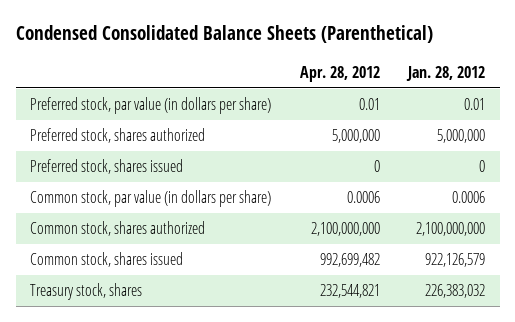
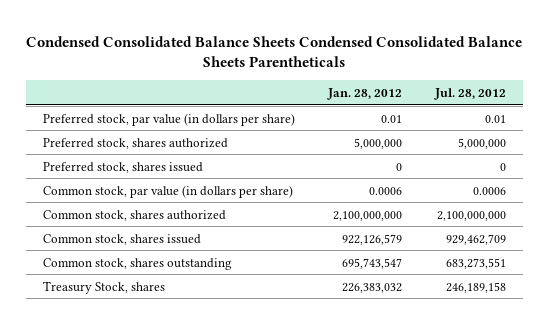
- Condensed Consolidated Balance Sheets (Parenthetical)
+ Condensed Consolidated Balance Sheets Condensed Consolidated Balance Sheets Parentheticals
- | Apr. 28, 2012 | Jan. 28, 2012
+ | Jan. 28, 2012 | Jul. 28, 2012
- Treasury stock, shares | 232,544,821 | 226,383,032
+ Common stock, shares outstanding | 695,743,547 | 683,273,551
+ Treasury Stock, shares | 226,383,032 | 246,189,158

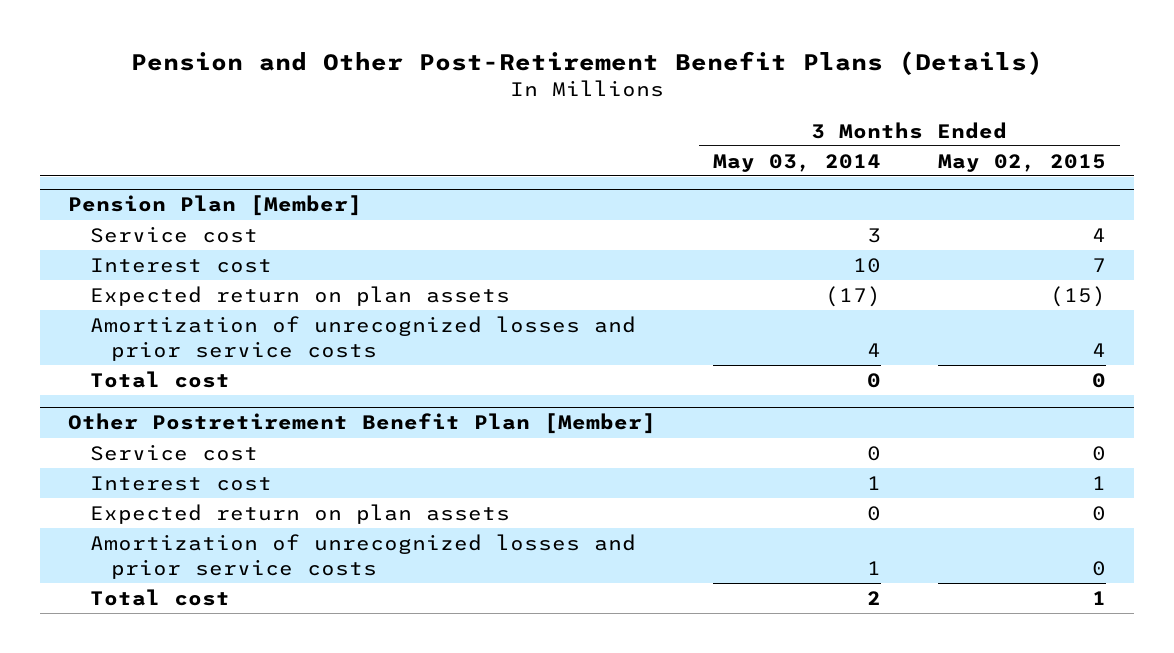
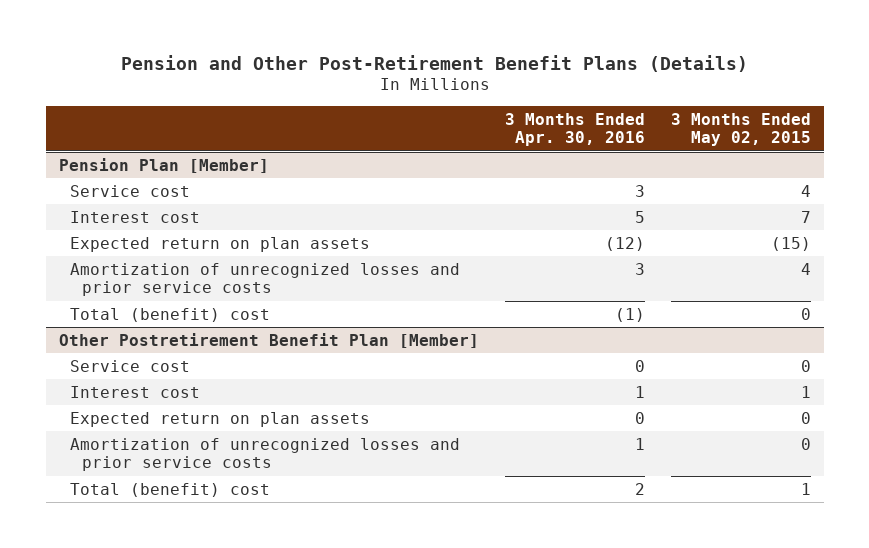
- | 3 Months Ended May 03, 2014 | 3 Months Ended May 02, 2015
+ | 3 Months Ended Apr. 30, 2016 | 3 Months Ended May 02, 2015
@ Pension Plan [Member]
- Total cost | 0 | 0
+ Total (benefit) cost | (1) | 0
@ Other Postretirement Benefit Plan [Member]
- Total cost | 2 | 1
+ Total (benefit) cost | 2 | 1

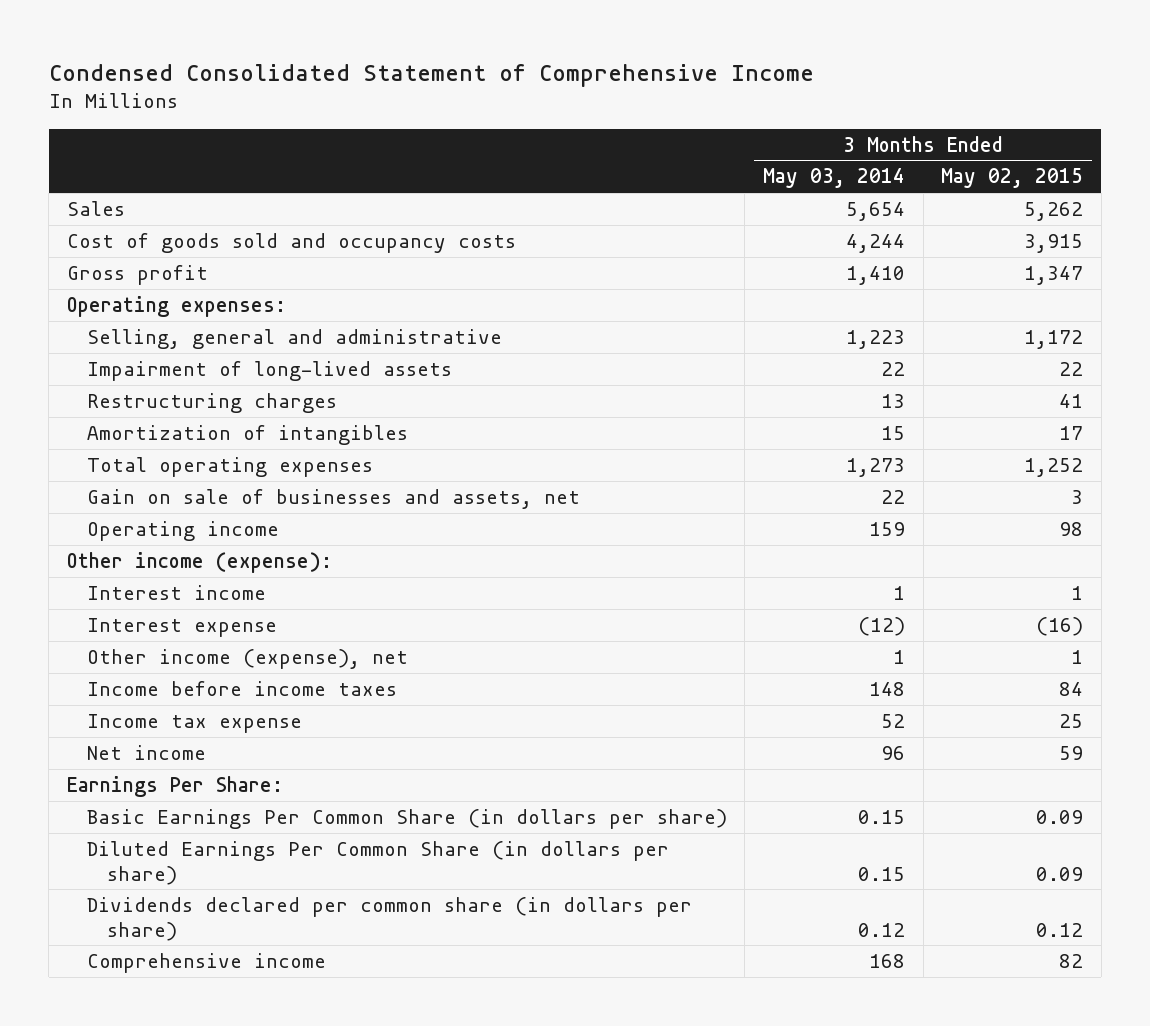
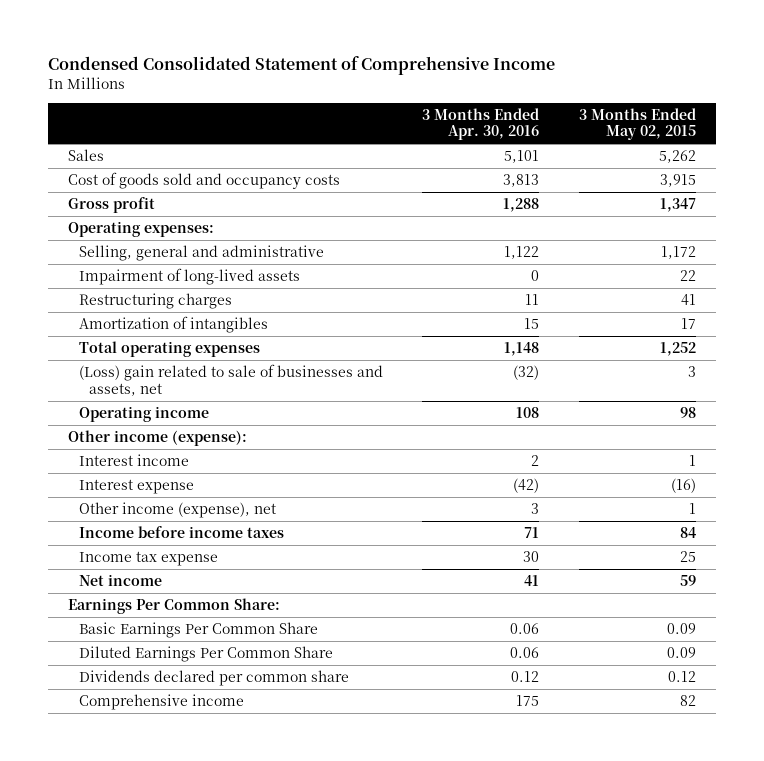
- | 3 Months Ended May 03, 2014 | 3 Months Ended May 02, 2015
+ | 3 Months Ended Apr. 30, 2016 | 3 Months Ended May 02, 2015
- Gain on sale of businesses and assets, net | 22 | 3
+ (Loss) gain related to sale of businesses and assets, net | (32) | 3
- Earnings Per Share:
- Basic Earnings Per Common Share (in dollars per share) | 0.15 | 0.09
- Diluted Earnings Per Common Share (in dollars per share) | 0.15 | 0.09
- Dividends declared per common share (in dollars per share) | 0.12 | 0.12
+ Earnings Per Common Share:
+ Basic Earnings Per Common Share | 0.06 | 0.09
+ Diluted Earnings Per Common Share | 0.06 | 0.09
+ Dividends declared per common share | 0.12 | 0.12

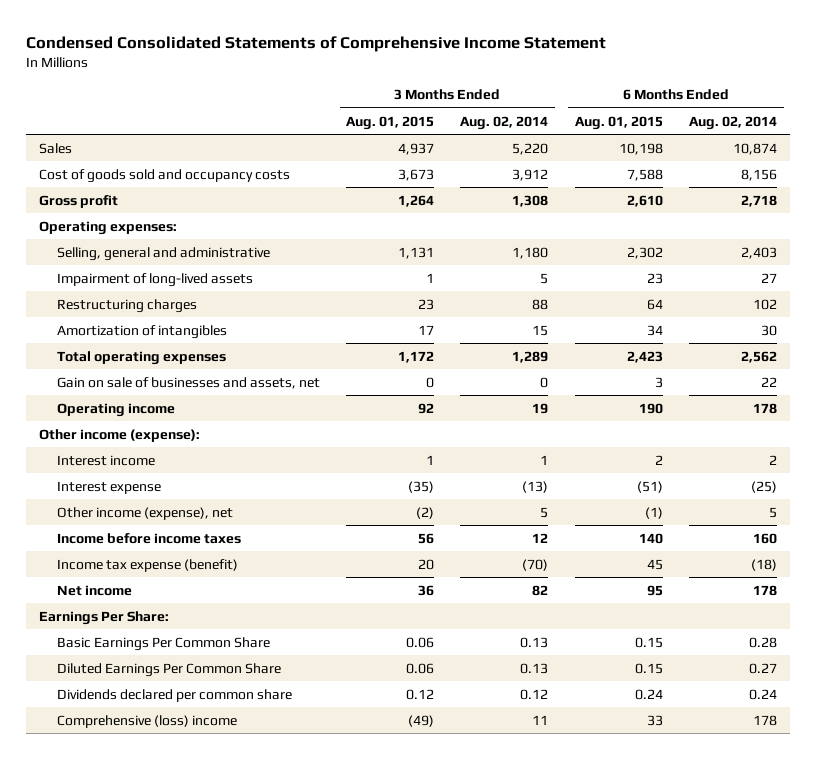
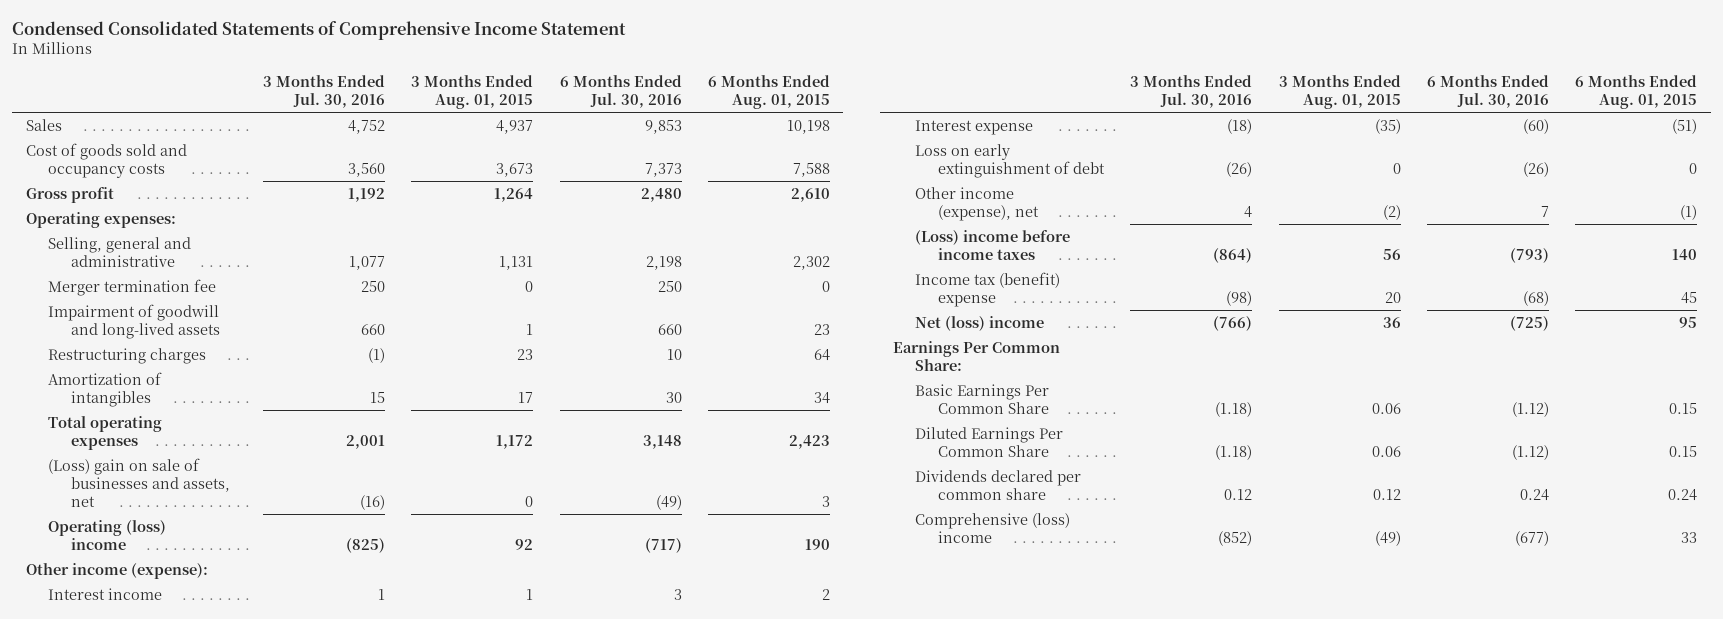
- | 3 Months Ended Aug. 01, 2015 | 3 Months Ended Aug. 02, 2014 | 6 Months Ended Aug. 01, 2015 | 6 Months Ended Aug. 02, 2014
+ | 3 Months Ended Jul. 30, 2016 | 3 Months Ended Aug. 01, 2015 | 6 Months Ended Jul. 30, 2016 | 6 Months Ended Aug. 01, 2015
- Impairment of long-lived assets | 1 | 5 | 23 | 27
+ Merger termination fee | 250 | 0 | 250 | 0
+ Impairment of goodwill and long-lived assets | 660 | 1 | 660 | 23
- Gain on sale of businesses and assets, net | 0 | 0 | 3 | 22
- Operating income | 92 | 19 | 190 | 178
+ (Loss) gain on sale of businesses and assets, net | (16) | 0 | (49) | 3
+ Operating (loss) income | (825) | 92 | (717) | 190
+ Loss on early extinguishment of debt | (26) | 0 | (26) | 0
- Income before income taxes | 56 | 12 | 140 | 160
- Income tax expense (benefit) | 20 | (70) | 45 | (18)
- Net income | 36 | 82 | 95 | 178
- Earnings Per Share:
+ (Loss) income before income taxes | (864) | 56 | (793) | 140
+ Income tax (benefit) expense | (98) | 20 | (68) | 45
+ Net (loss) income | (766) | 36 | (725) | 95
+ Earnings Per Common Share:

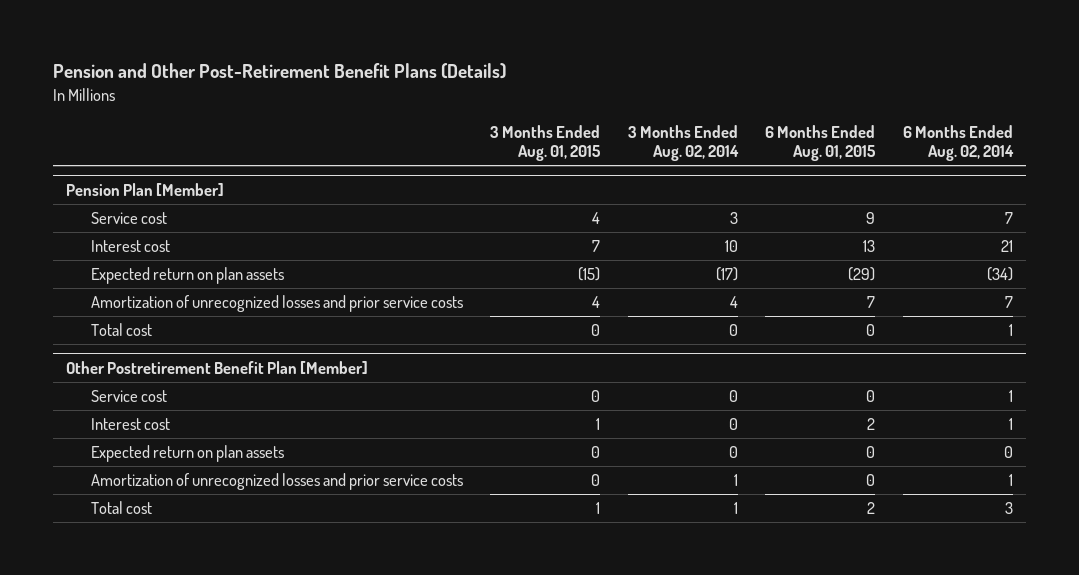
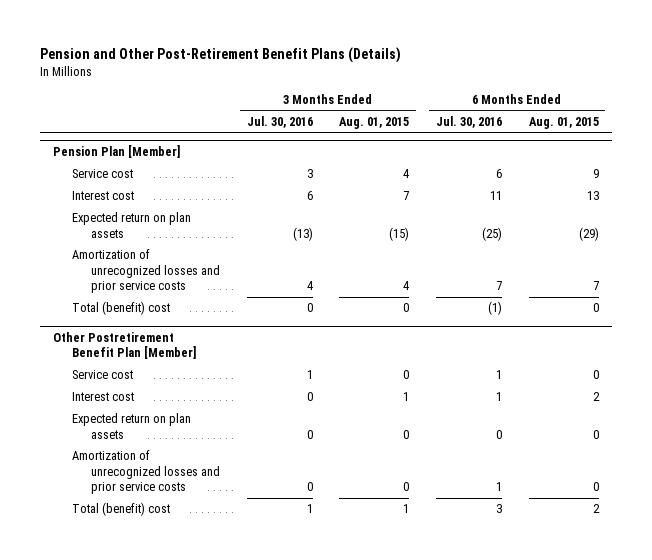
- | 3 Months Ended Aug. 01, 2015 | 3 Months Ended Aug. 02, 2014 | 6 Months Ended Aug. 01, 2015 | 6 Months Ended Aug. 02, 2014
+ | 3 Months Ended Jul. 30, 2016 | 3 Months Ended Aug. 01, 2015 | 6 Months Ended Jul. 30, 2016 | 6 Months Ended Aug. 01, 2015
@ Pension Plan [Member]
- Total cost | 0 | 0 | 0 | 1
+ Total (benefit) cost | 0 | 0 | (1) | 0
@ Other Postretirement Benefit Plan [Member]
- Total cost | 1 | 1 | 2 | 3
+ Total (benefit) cost | 1 | 1 | 3 | 2

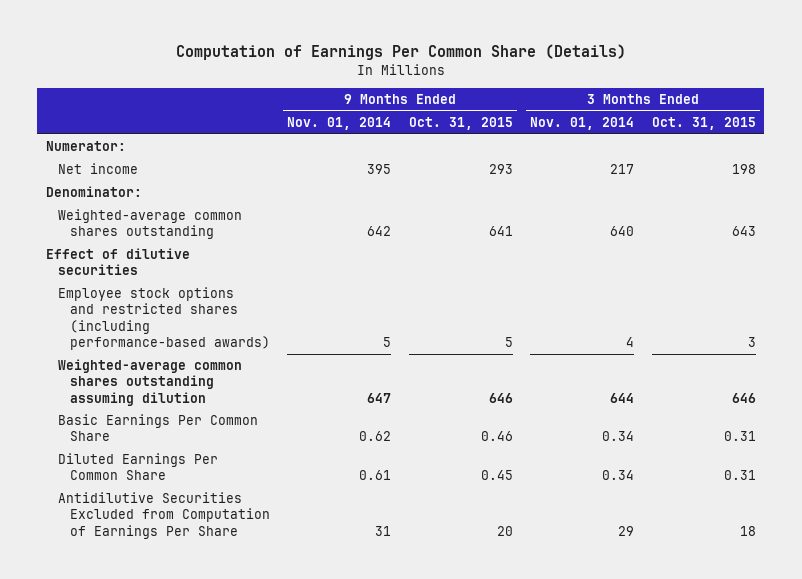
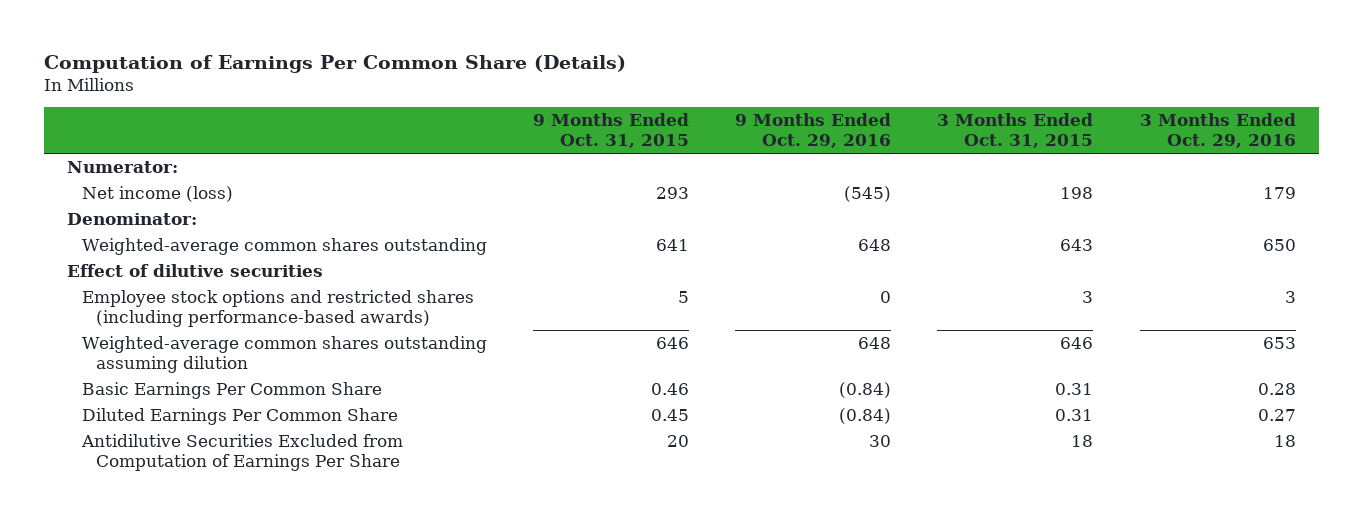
- | 9 Months Ended Nov. 01, 2014 | 9 Months Ended Oct. 31, 2015 | 3 Months Ended Nov. 01, 2014 | 3 Months Ended Oct. 31, 2015
+ | 9 Months Ended Oct. 31, 2015 | 9 Months Ended Oct. 29, 2016 | 3 Months Ended Oct. 31, 2015 | 3 Months Ended Oct. 29, 2016
- Net income | 395 | 293 | 217 | 198
+ Net income (loss) | 293 | (545) | 198 | 179

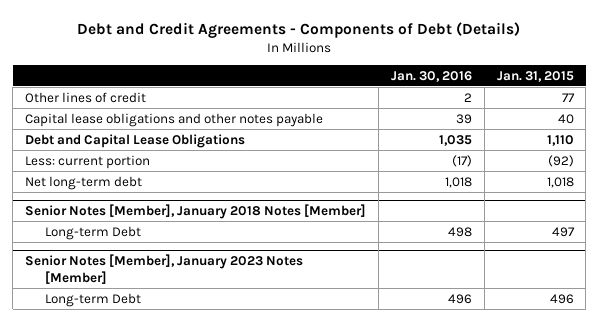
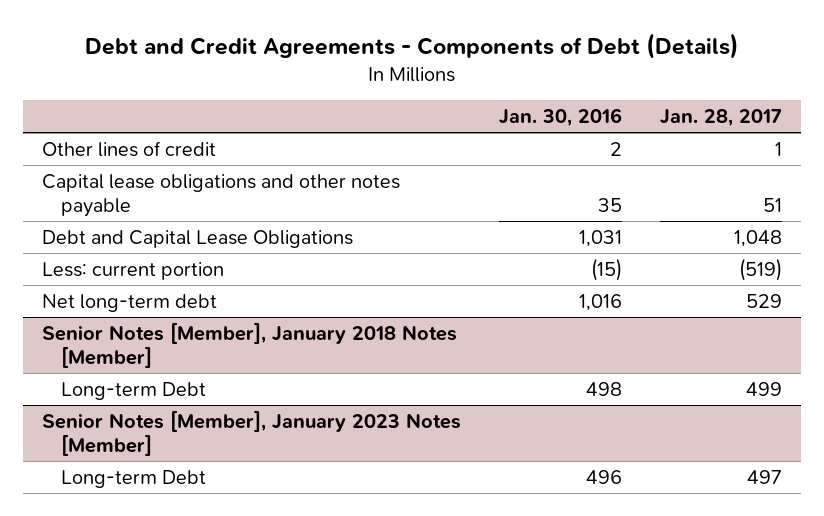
- | Jan. 30, 2016 | Jan. 31, 2015
+ | Jan. 30, 2016 | Jan. 28, 2017
- Capital lease obligations and other notes payable | 39 | 40
- Debt and Capital Lease Obligations | 1,035 | 1,110
- Less: current portion | (17) | (92)
- Net long-term debt | 1,018 | 1,018
+ Capital lease obligations and other notes payable | 35 | 51
+ Debt and Capital Lease Obligations | 1,031 | 1,048
+ Less: current portion | (15) | (519)
+ Net long-term debt | 1,016 | 529

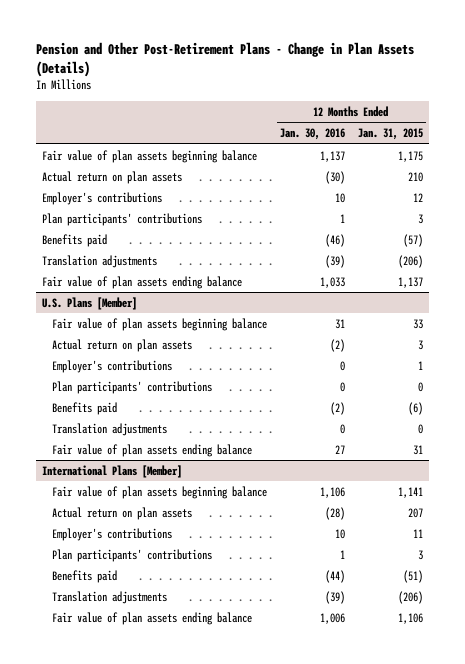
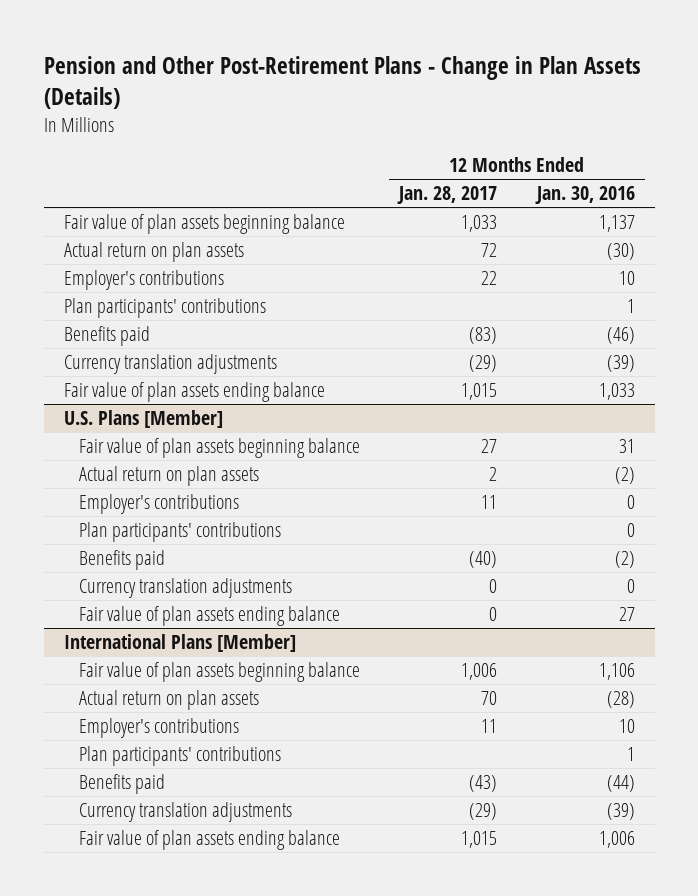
- | 12 Months Ended Jan. 30, 2016 | 12 Months Ended Jan. 31, 2015
+ | 12 Months Ended Jan. 28, 2017 | 12 Months Ended Jan. 30, 2016
- Translation adjustments | (39) | (206)
+ Currency translation adjustments | (29) | (39)
@ U.S. Plans [Member]
- Translation adjustments | 0 | 0
+ Currency translation adjustments | 0 | 0
@ International Plans [Member]
- Translation adjustments | (39) | (206)
+ Currency translation adjustments | (29) | (39)

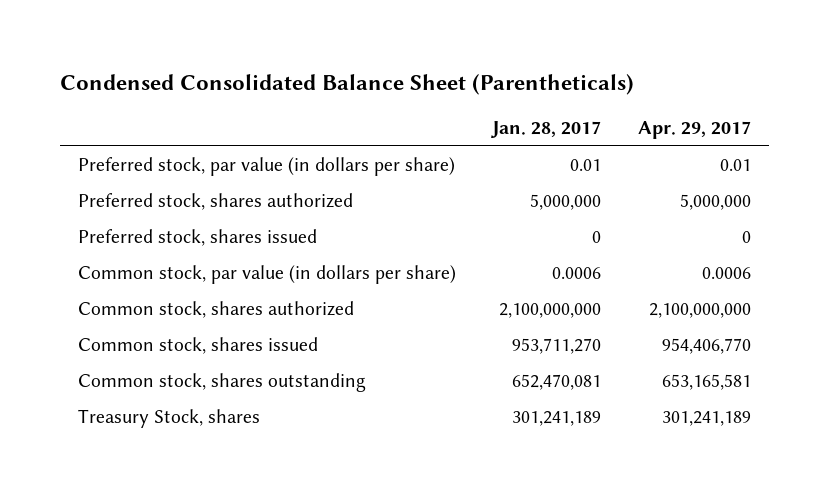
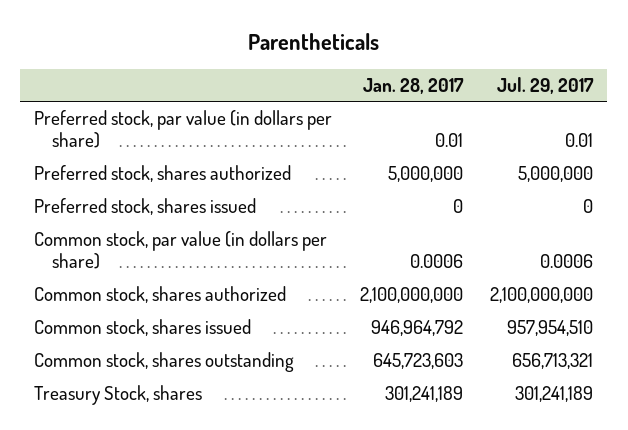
- Condensed Consolidated Balance Sheet (Parentheticals)
+ Parentheticals
- | Jan. 28, 2017 | Apr. 29, 2017
+ | Jan. 28, 2017 | Jul. 29, 2017
- Common stock, shares issued | 953,711,270 | 954,406,770
- Common stock, shares outstanding | 652,470,081 | 653,165,581
+ Common stock, shares issued | 946,964,792 | 957,954,510
+ Common stock, shares outstanding | 645,723,603 | 656,713,321

